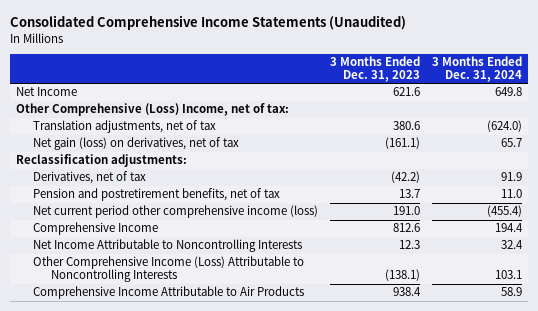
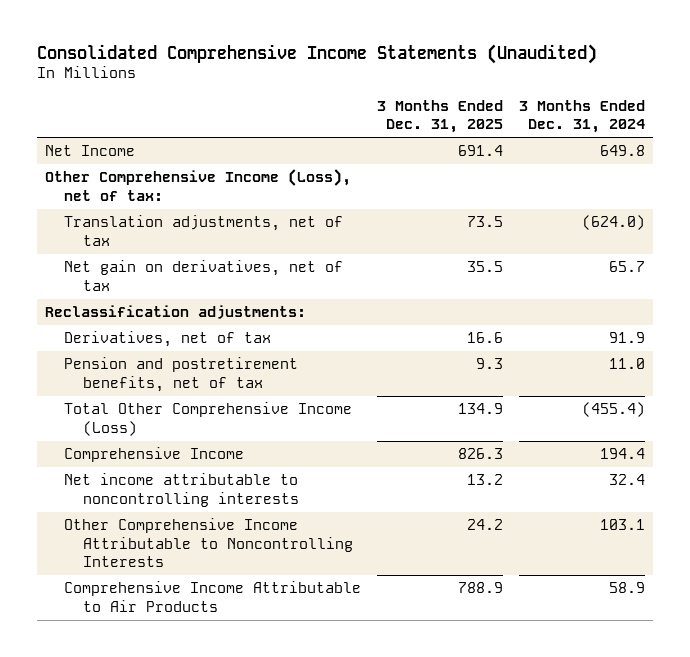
- | 3 Months Ended Dec. 31, 2023 | 3 Months Ended Dec. 31, 2024
+ | 3 Months Ended Dec. 31, 2025 | 3 Months Ended Dec. 31, 2024
- Other Comprehensive (Loss) Income, net of tax:
+ Other Comprehensive Income (Loss), net of tax:
- Net gain (loss) on derivatives, net of tax | (161.1) | 65.7
+ Net gain on derivatives, net of tax | 35.5 | 65.7
- Net current period other comprehensive income (loss) | 191.0 | (455.4)
+ Total Other Comprehensive Income (Loss) | 134.9 | (455.4)
- Net Income Attributable to Noncontrolling Interests | 12.3 | 32.4
- Other Comprehensive Income (Loss) Attributable to Noncontrolling Interests | (138.1) | 103.1
+ Net income attributable to noncontrolling interests | 13.2 | 32.4
+ Other Comprehensive Income Attributable to Noncontrolling Interests | 24.2 | 103.1

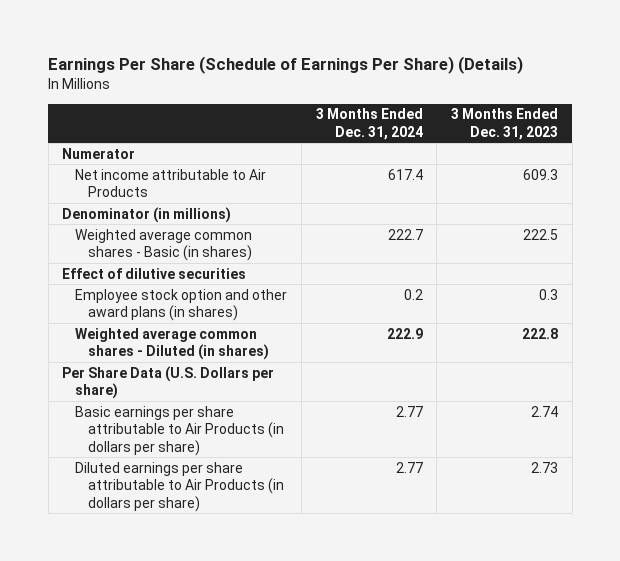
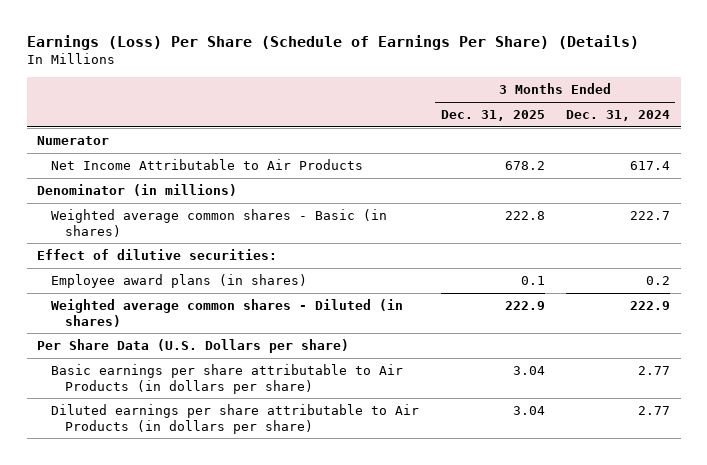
- Earnings Per Share (Schedule of Earnings Per Share) (Details)
+ Earnings (Loss) Per Share (Schedule of Earnings Per Share) (Details)
- | 3 Months Ended Dec. 31, 2024 | 3 Months Ended Dec. 31, 2023
+ | 3 Months Ended Dec. 31, 2025 | 3 Months Ended Dec. 31, 2024
- Net income attributable to Air Products | 617.4 | 609.3
+ Net Income Attributable to Air Products | 678.2 | 617.4
- Effect of dilutive securities
- Employee stock option and other award plans (in shares) | 0.2 | 0.3
+ Effect of dilutive securities:
+ Employee award plans (in shares) | 0.1 | 0.2

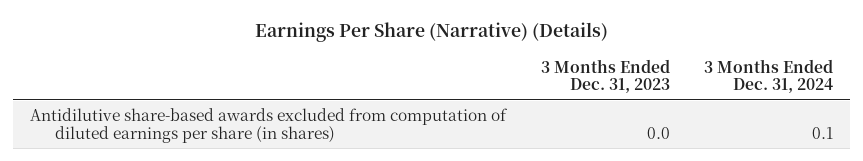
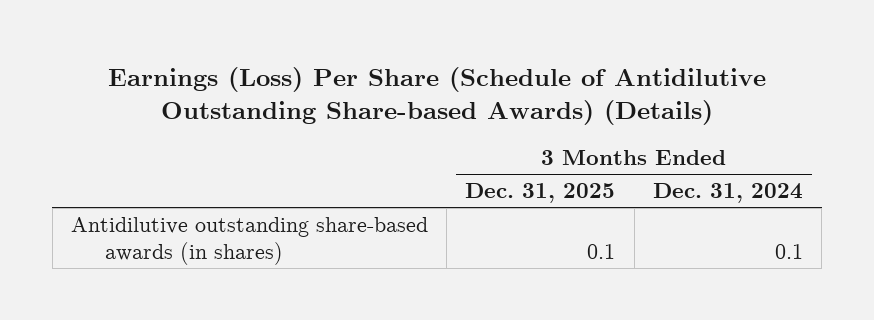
- Earnings Per Share (Narrative) (Details)
+ Earnings (Loss) Per Share (Schedule of Antidilutive Outstanding Share-based Awards) (Details)
- | 3 Months Ended Dec. 31, 2023 | 3 Months Ended Dec. 31, 2024
+ | 3 Months Ended Dec. 31, 2025 | 3 Months Ended Dec. 31, 2024
- Antidilutive share-based awards excluded from computation of diluted earnings per share (in shares) | 0.0 | 0.1
+ Antidilutive outstanding share-based awards (in shares) | 0.1 | 0.1

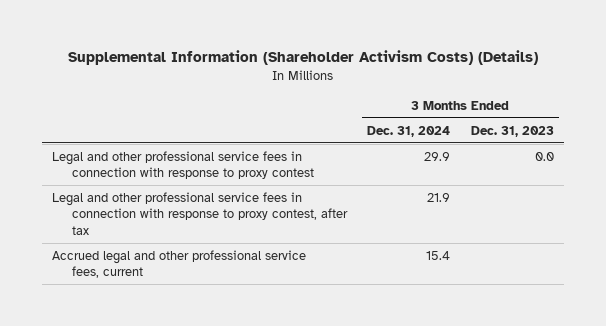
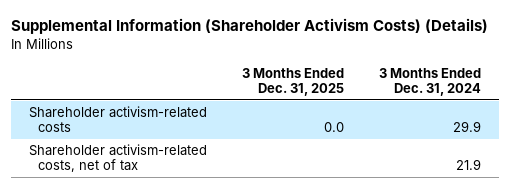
- | 3 Months Ended Dec. 31, 2024 | 3 Months Ended Dec. 31, 2023
+ | 3 Months Ended Dec. 31, 2025 | 3 Months Ended Dec. 31, 2024
- Legal and other professional service fees in connection with response to proxy contest | 29.9 | 0.0
- Legal and other professional service fees in connection with response to proxy contest, after tax | 21.9 |
- Accrued legal and other professional service fees, current | 15.4 |
+ Shareholder activism-related costs | 0.0 | 29.9
+ Shareholder activism-related costs, net of tax | | 21.9

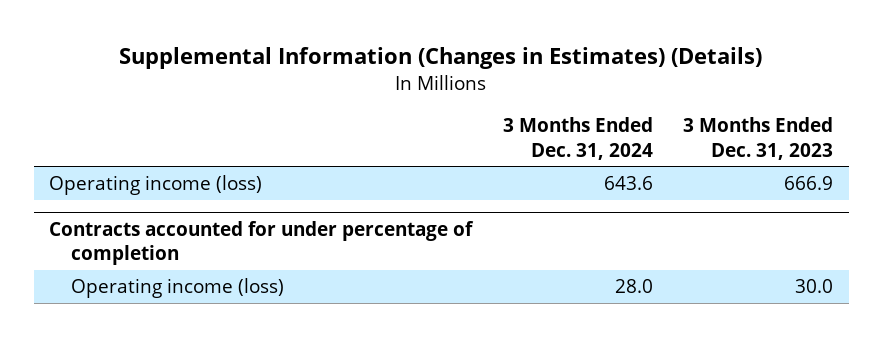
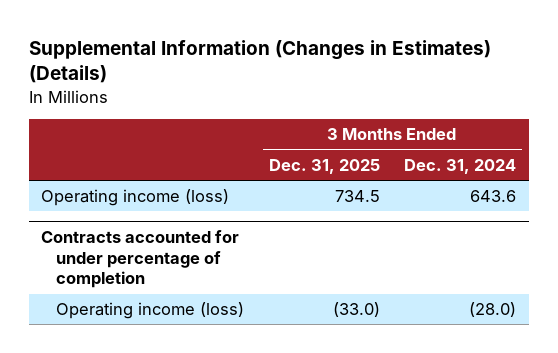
- | 3 Months Ended Dec. 31, 2024 | 3 Months Ended Dec. 31, 2023
+ | 3 Months Ended Dec. 31, 2025 | 3 Months Ended Dec. 31, 2024
@ Contracts accounted for under percentage of completion
- Operating income (loss) | 28.0 | 30.0
+ Operating income (loss) | (33.0) | (28.0)

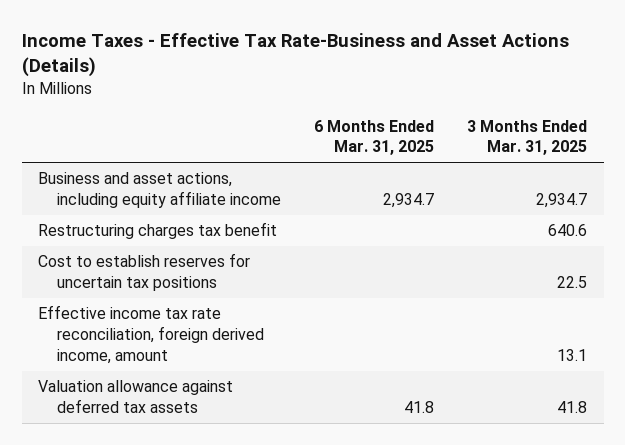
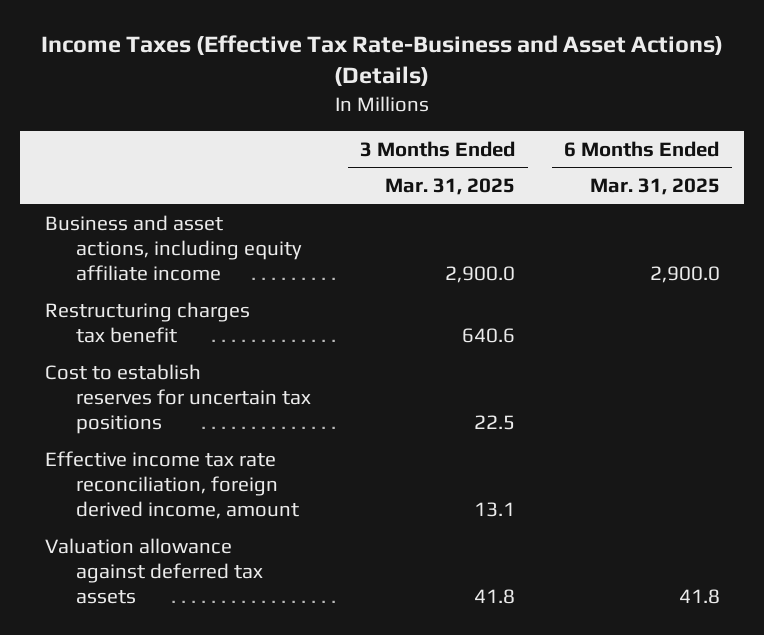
- Income Taxes - Effective Tax Rate-Business and Asset Actions (Details)
+ Income Taxes (Effective Tax Rate-Business and Asset Actions) (Details)
- | 6 Months Ended Mar. 31, 2025 | 3 Months Ended Mar. 31, 2025
+ | 3 Months Ended Mar. 31, 2025 | 6 Months Ended Mar. 31, 2025
- Business and asset actions, including equity affiliate income | 2,934.7 | 2,934.7
+ Business and asset actions, including equity affiliate income | 2,900.0 | 2,900.0

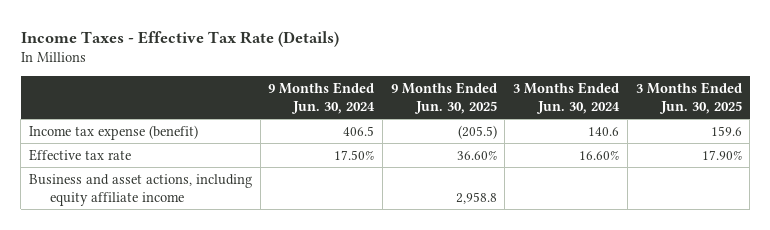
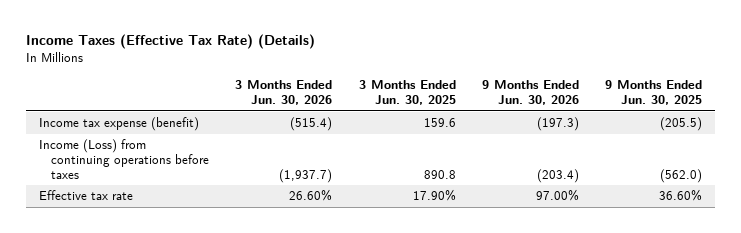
- Income Taxes - Effective Tax Rate (Details)
+ Income Taxes (Effective Tax Rate) (Details)
- | 9 Months Ended Jun. 30, 2024 | 9 Months Ended Jun. 30, 2025 | 3 Months Ended Jun. 30, 2024 | 3 Months Ended Jun. 30, 2025
+ | 3 Months Ended Jun. 30, 2026 | 3 Months Ended Jun. 30, 2025 | 9 Months Ended Jun. 30, 2026 | 9 Months Ended Jun. 30, 2025
+ Income (Loss) from continuing operations before taxes | (1,937.7) | 890.8 | (203.4) | (562.0)
- Business and asset actions, including equity affiliate income | | 2,958.8 | |

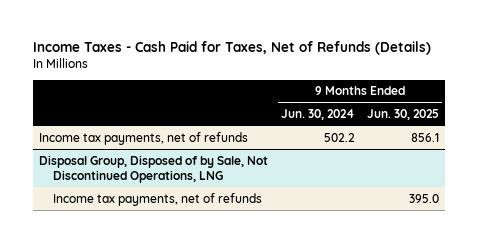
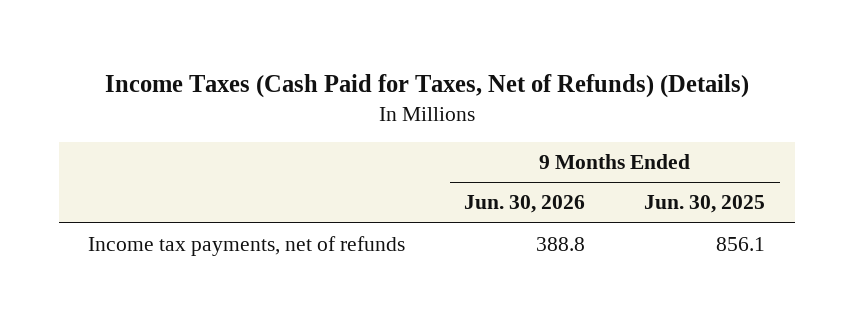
- Income Taxes - Cash Paid for Taxes, Net of Refunds (Details)
+ Income Taxes (Cash Paid for Taxes, Net of Refunds) (Details)
- | 9 Months Ended Jun. 30, 2024 | 9 Months Ended Jun. 30, 2025
+ | 9 Months Ended Jun. 30, 2026 | 9 Months Ended Jun. 30, 2025
- Disposal Group, Disposed of by Sale, Not Discontinued Operations, LNG
- Income tax payments, net of refunds | | 395.0

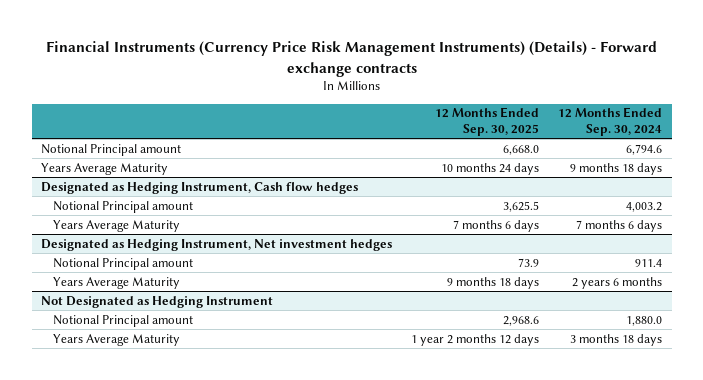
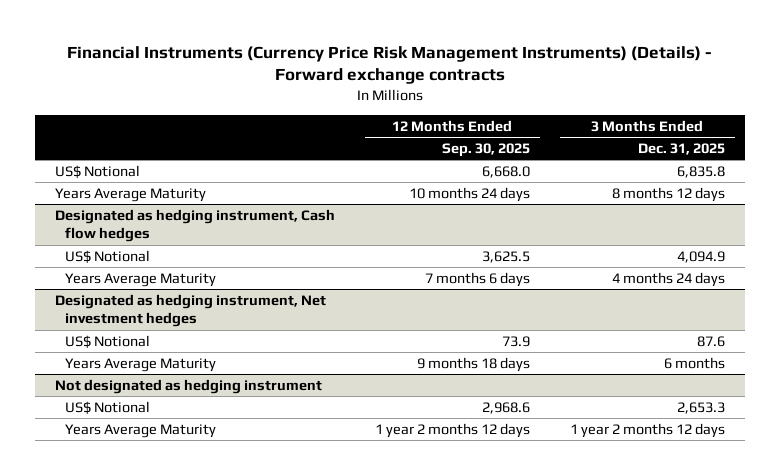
- | 12 Months Ended Sep. 30, 2025 | 12 Months Ended Sep. 30, 2024
+ | 12 Months Ended Sep. 30, 2025 | 3 Months Ended Dec. 31, 2025
- Notional Principal amount | 6,668.0 | 6,794.6
+ US$ Notional | 6,668.0 | 6,835.8
- Designated as Hedging Instrument, Cash flow hedges
- Notional Principal amount | 3,625.5 | 4,003.2
+ Designated as hedging instrument, Cash flow hedges
+ US$ Notional | 3,625.5 | 4,094.9
- Designated as Hedging Instrument, Net investment hedges
- Notional Principal amount | 73.9 | 911.4
+ Designated as hedging instrument, Net investment hedges
+ US$ Notional | 73.9 | 87.6
- Not Designated as Hedging Instrument
- Notional Principal amount | 2,968.6 | 1,880.0
+ Not designated as hedging instrument
+ US$ Notional | 2,968.6 | 2,653.3

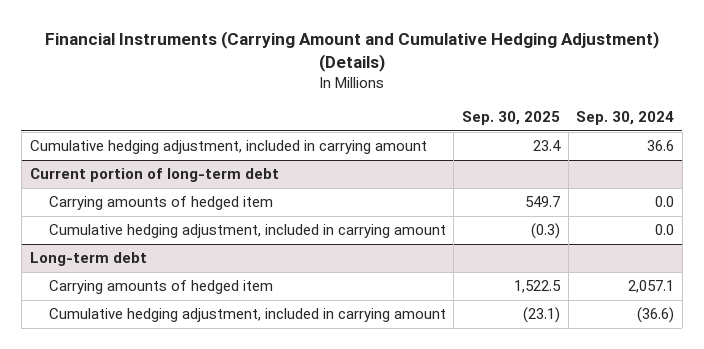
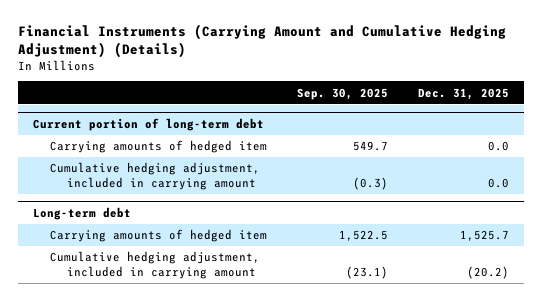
- | Sep. 30, 2025 | Sep. 30, 2024
+ | Sep. 30, 2025 | Dec. 31, 2025
- Cumulative hedging adjustment, included in carrying amount | 23.4 | 36.6

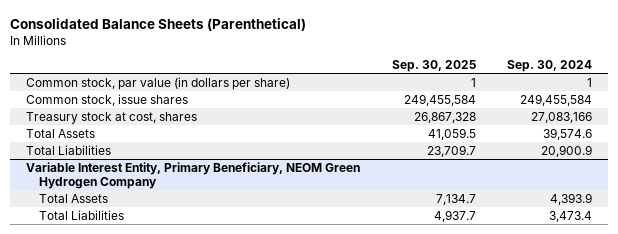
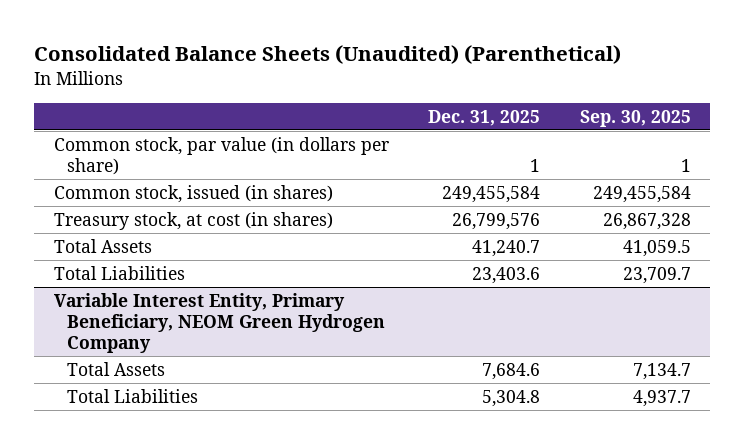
- Consolidated Balance Sheets (Parenthetical)
+ Consolidated Balance Sheets (Unaudited) (Parenthetical)
- | Sep. 30, 2025 | Sep. 30, 2024
+ | Dec. 31, 2025 | Sep. 30, 2025
- Common stock, issue shares | 249,455,584 | 249,455,584
- Treasury stock at cost, shares | 26,867,328 | 27,083,166
+ Common stock, issued (in shares) | 249,455,584 | 249,455,584
+ Treasury stock, at cost (in shares) | 26,799,576 | 26,867,328

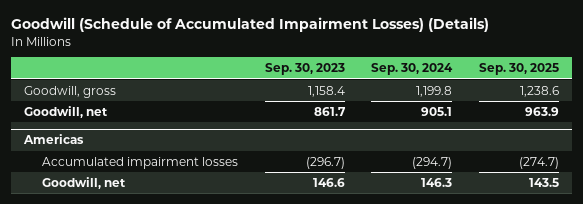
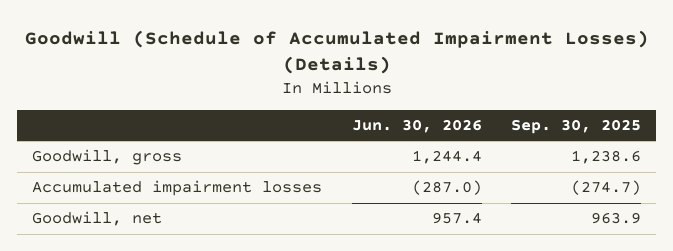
- | Sep. 30, 2023 | Sep. 30, 2024 | Sep. 30, 2025
+ | Jun. 30, 2026 | Sep. 30, 2025
- Americas
- Goodwill, net | 146.6 | 146.3 | 143.5
moved down: Goodwill, net | 957.4 | 963.9

